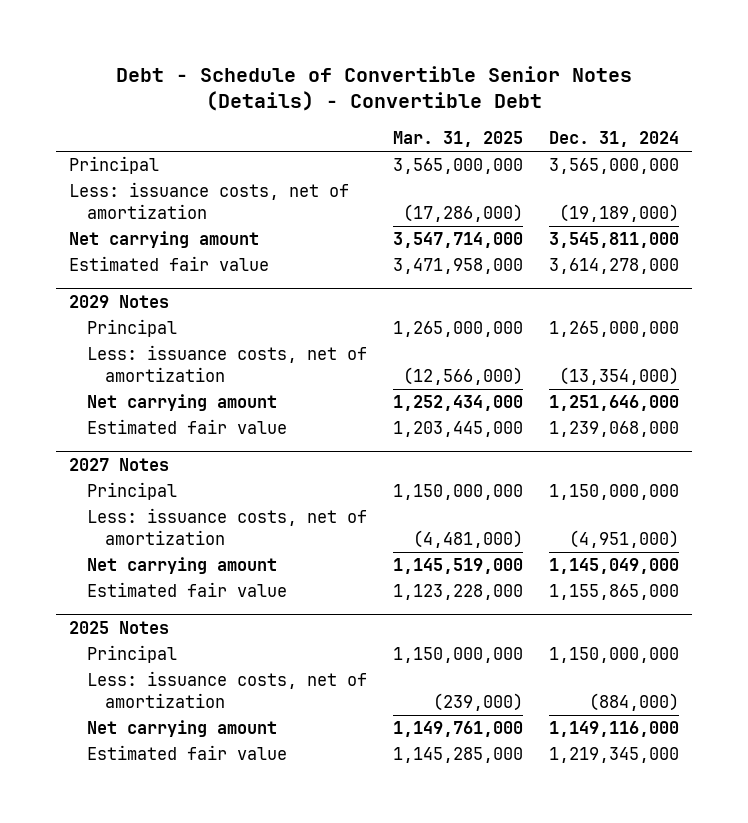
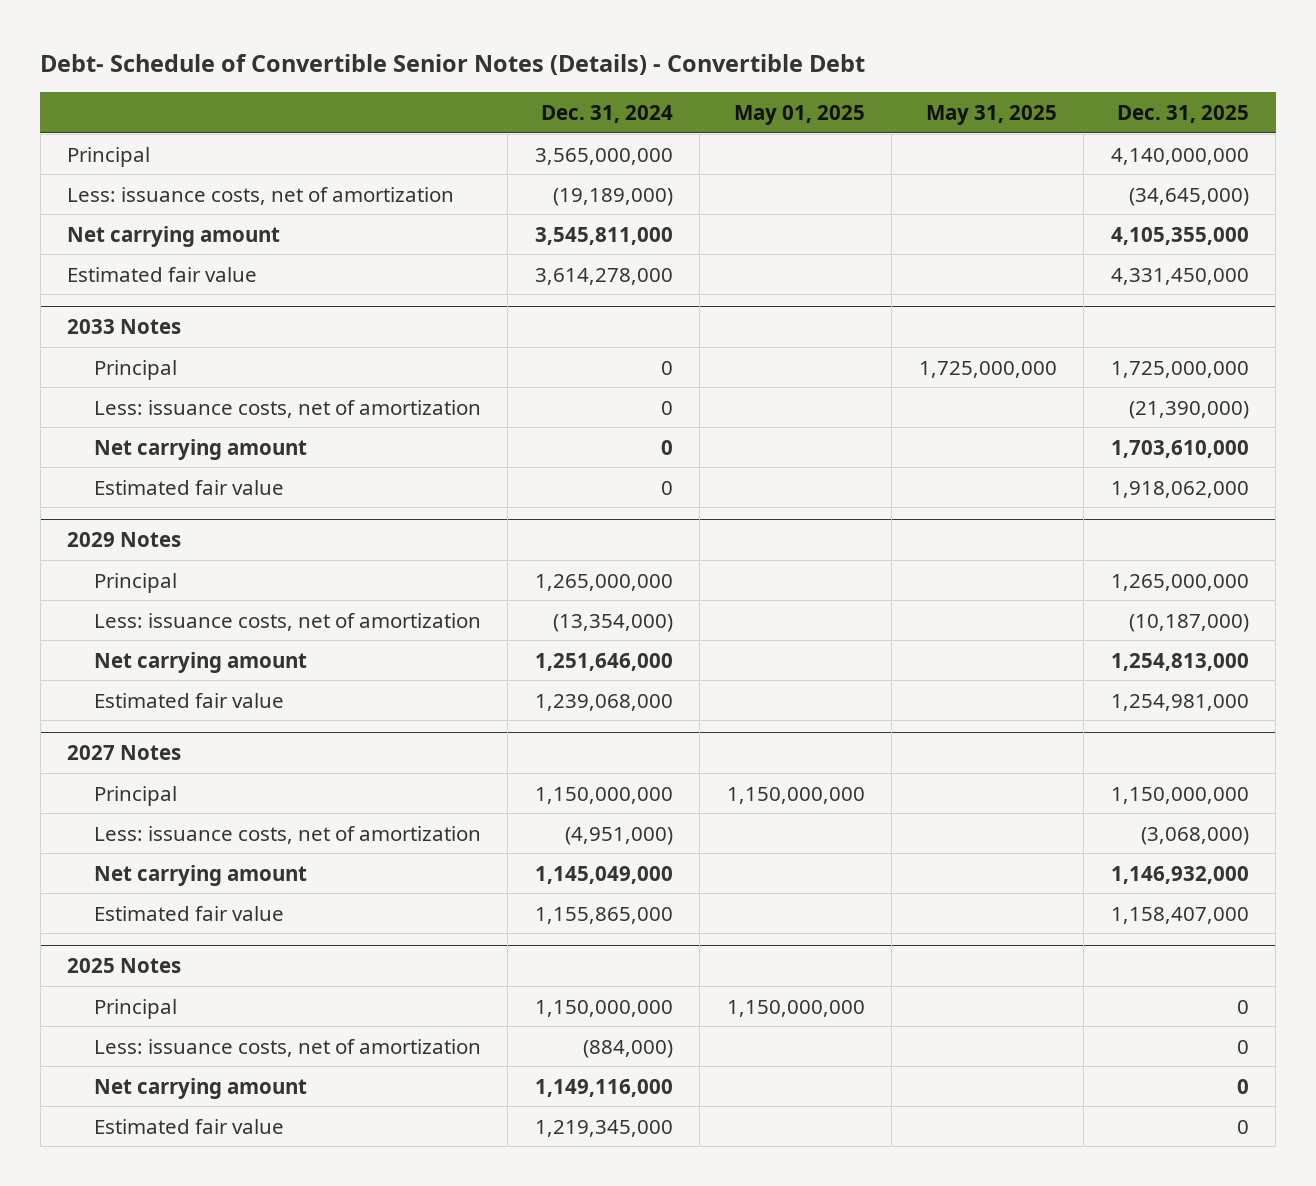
- Debt - Schedule of Convertible Senior Notes (Details) - Convertible Debt
+ Debt- Schedule of Convertible Senior Notes (Details) - Convertible Debt
- | Mar. 31, 2025 | Dec. 31, 2024
+ | Dec. 31, 2024 | May 01, 2025 | May 31, 2025 | Dec. 31, 2025
+ 2033 Notes
+ Principal | 0 | | 1,725,000,000 | 1,725,000,000
+ Less: issuance costs, net of amortization | 0 | | | (21,390,000)
+ Net carrying amount | 0 | | | 1,703,610,000
+ Estimated fair value | 0 | | | 1,918,062,000

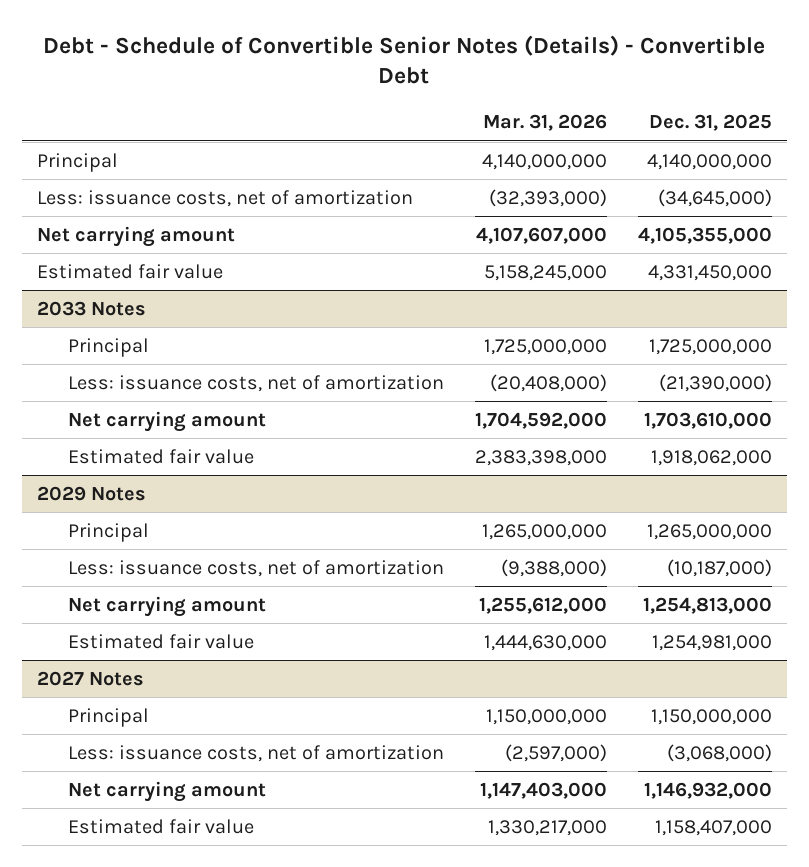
- Debt- Schedule of Convertible Senior Notes (Details) - Convertible Debt
+ Debt - Schedule of Convertible Senior Notes (Details) - Convertible Debt
- | Dec. 31, 2024 | May 01, 2025 | May 31, 2025 | Dec. 31, 2025
+ | Mar. 31, 2026 | Dec. 31, 2025
- 2025 Notes
- Principal | 1,150,000,000 | 1,150,000,000 | | 0
- Less: issuance costs, net of amortization | (884,000) | | | 0
- Net carrying amount | 1,149,116,000 | | | 0
- Estimated fair value | 1,219,345,000 | | | 0

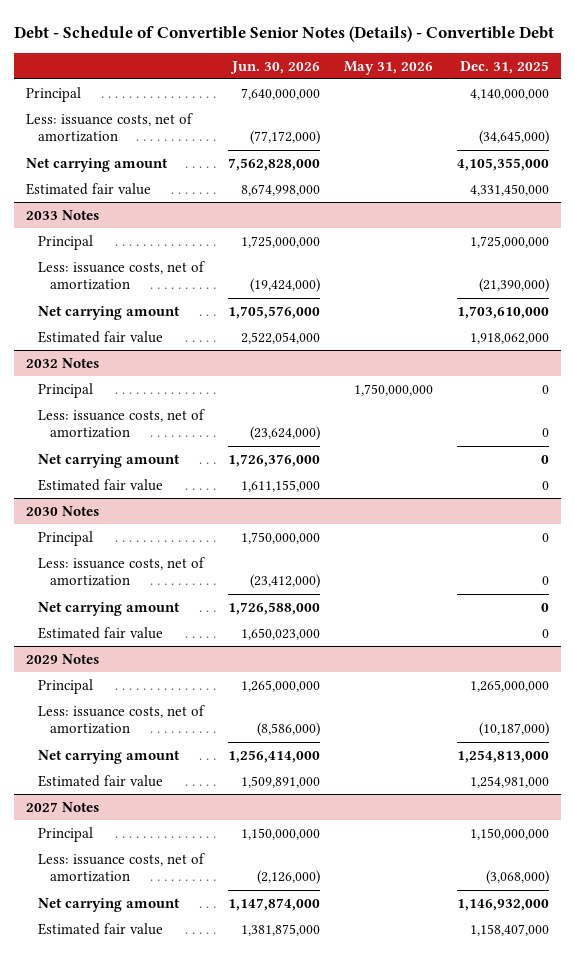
- | Mar. 31, 2026 | Dec. 31, 2025
+ | Jun. 30, 2026 | May 31, 2026 | Dec. 31, 2025
+ 2032 Notes
+ Principal | | 1,750,000,000 | 0
+ Less: issuance costs, net of amortization | (23,624,000) | | 0
+ Net carrying amount | 1,726,376,000 | | 0
+ Estimated fair value | 1,611,155,000 | | 0
+ 2030 Notes
+ Principal | 1,750,000,000 | | 0
+ Less: issuance costs, net of amortization | (23,412,000) | | 0
+ Net carrying amount | 1,726,588,000 | | 0
+ Estimated fair value | 1,650,023,000 | | 0

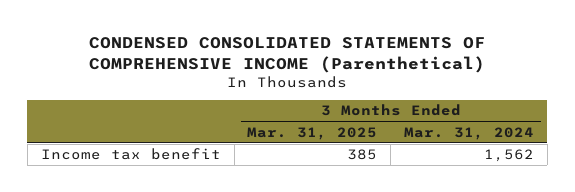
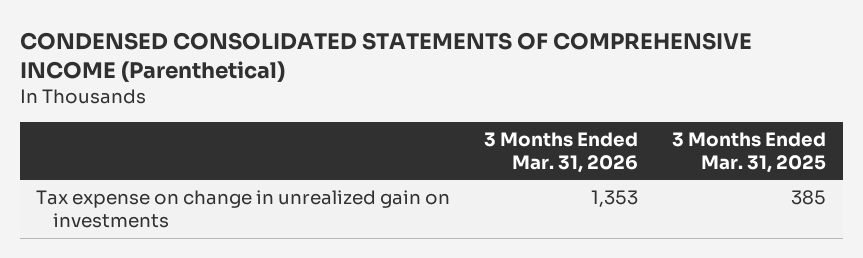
- | 3 Months Ended Mar. 31, 2025 | 3 Months Ended Mar. 31, 2024
+ | 3 Months Ended Mar. 31, 2026 | 3 Months Ended Mar. 31, 2025
- Income tax benefit | 385 | 1,562
+ Tax expense on change in unrealized gain on investments | 1,353 | 385

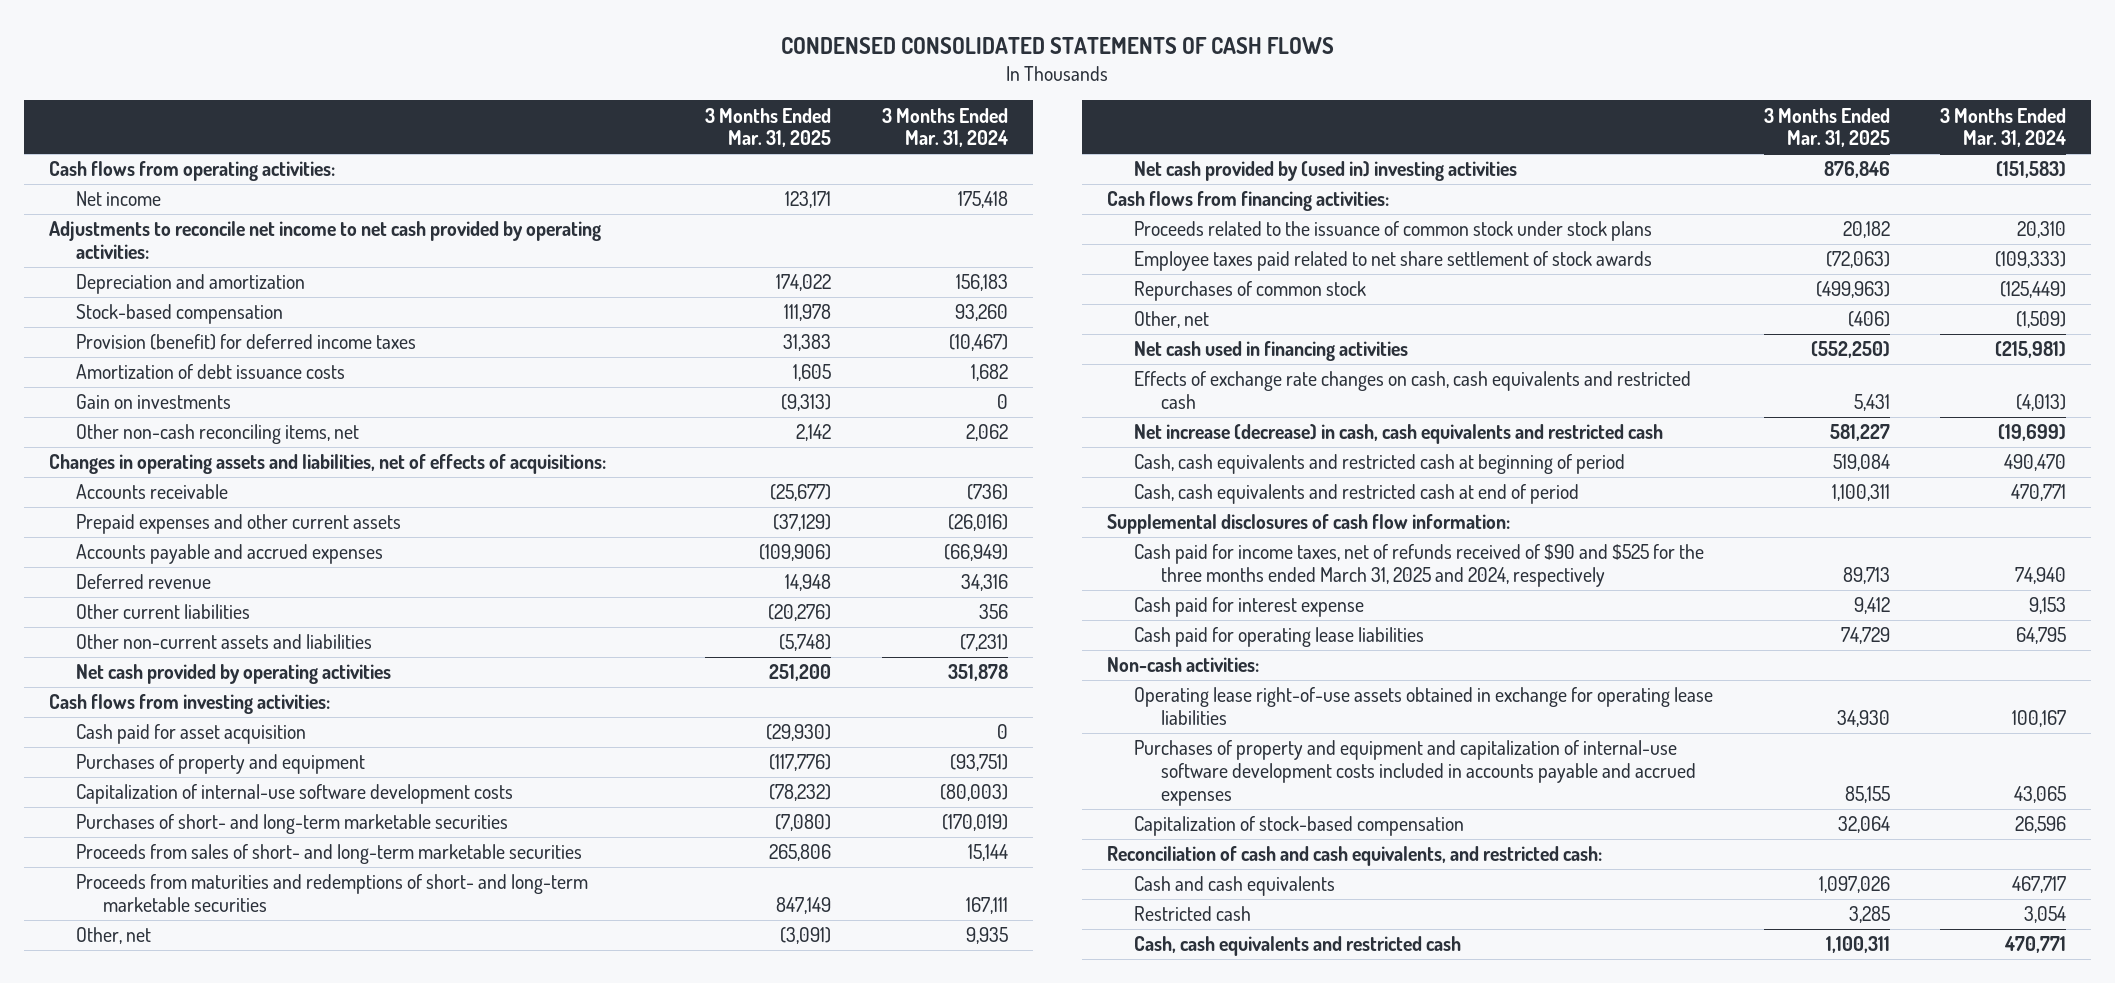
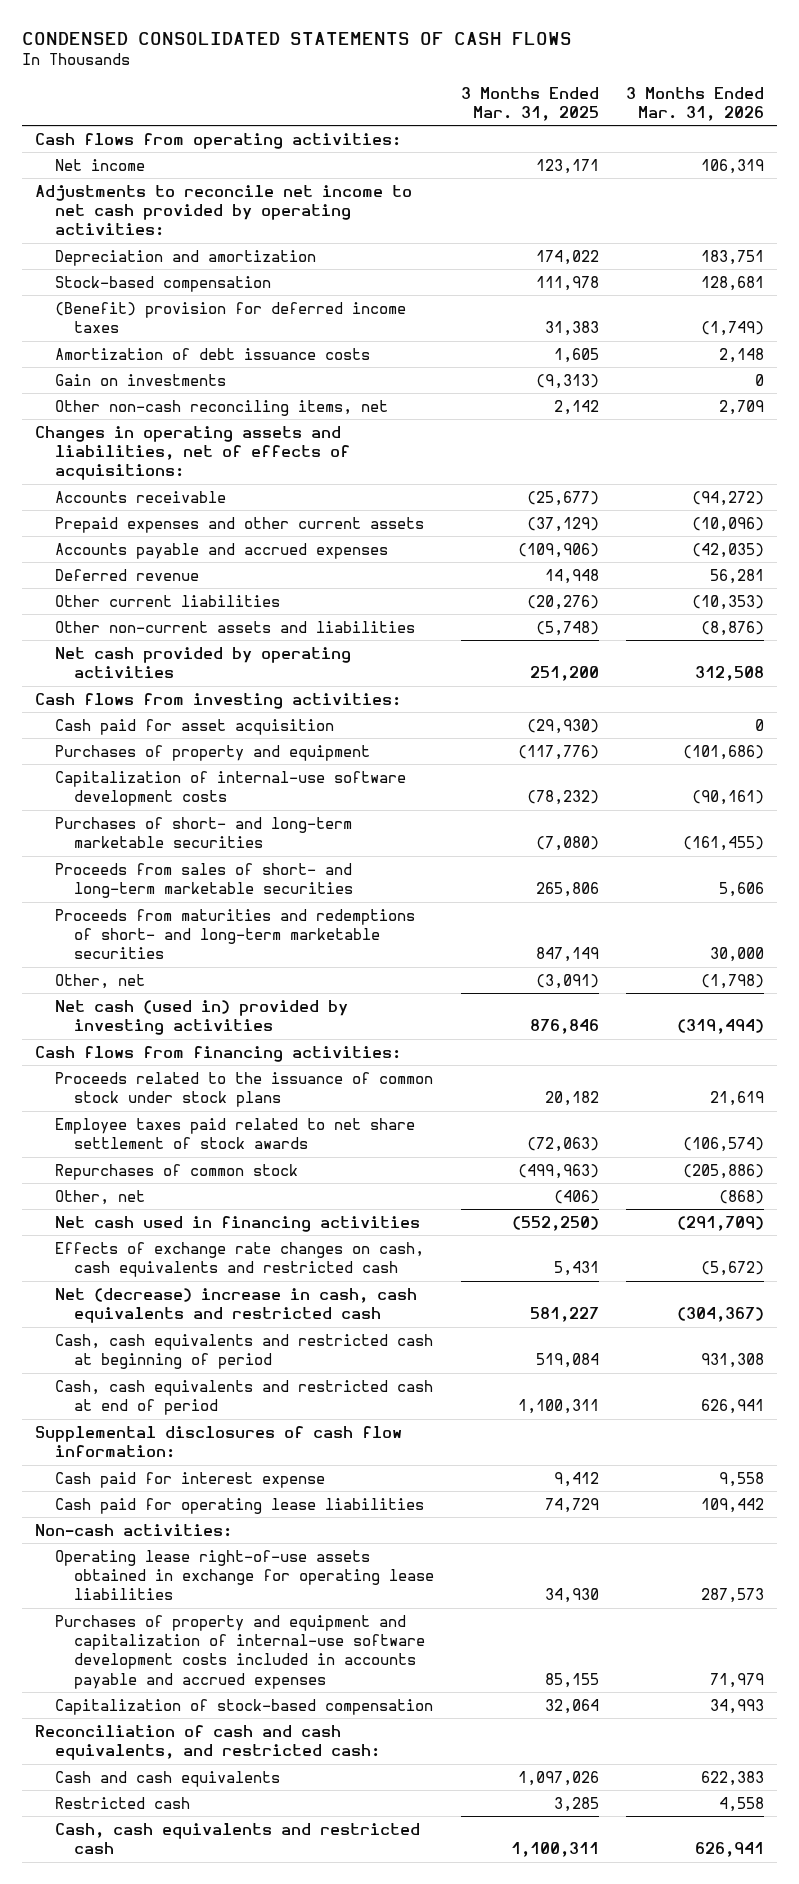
- | 3 Months Ended Mar. 31, 2025 | 3 Months Ended Mar. 31, 2024
+ | 3 Months Ended Mar. 31, 2025 | 3 Months Ended Mar. 31, 2026
- Provision (benefit) for deferred income taxes | 31,383 | (10,467)
+ (Benefit) provision for deferred income taxes | 31,383 | (1,749)
- Net cash provided by (used in) investing activities | 876,846 | (151,583)
+ Net cash (used in) provided by investing activities | 876,846 | (319,494)
- Net increase (decrease) in cash, cash equivalents and restricted cash | 581,227 | (19,699)
+ Net (decrease) increase in cash, cash equivalents and restricted cash | 581,227 | (304,367)
- Cash paid for income taxes, net of refunds received of $90 and $525 for the three months ended March 31, 2025 and 2024, respectively | 89,713 | 74,940

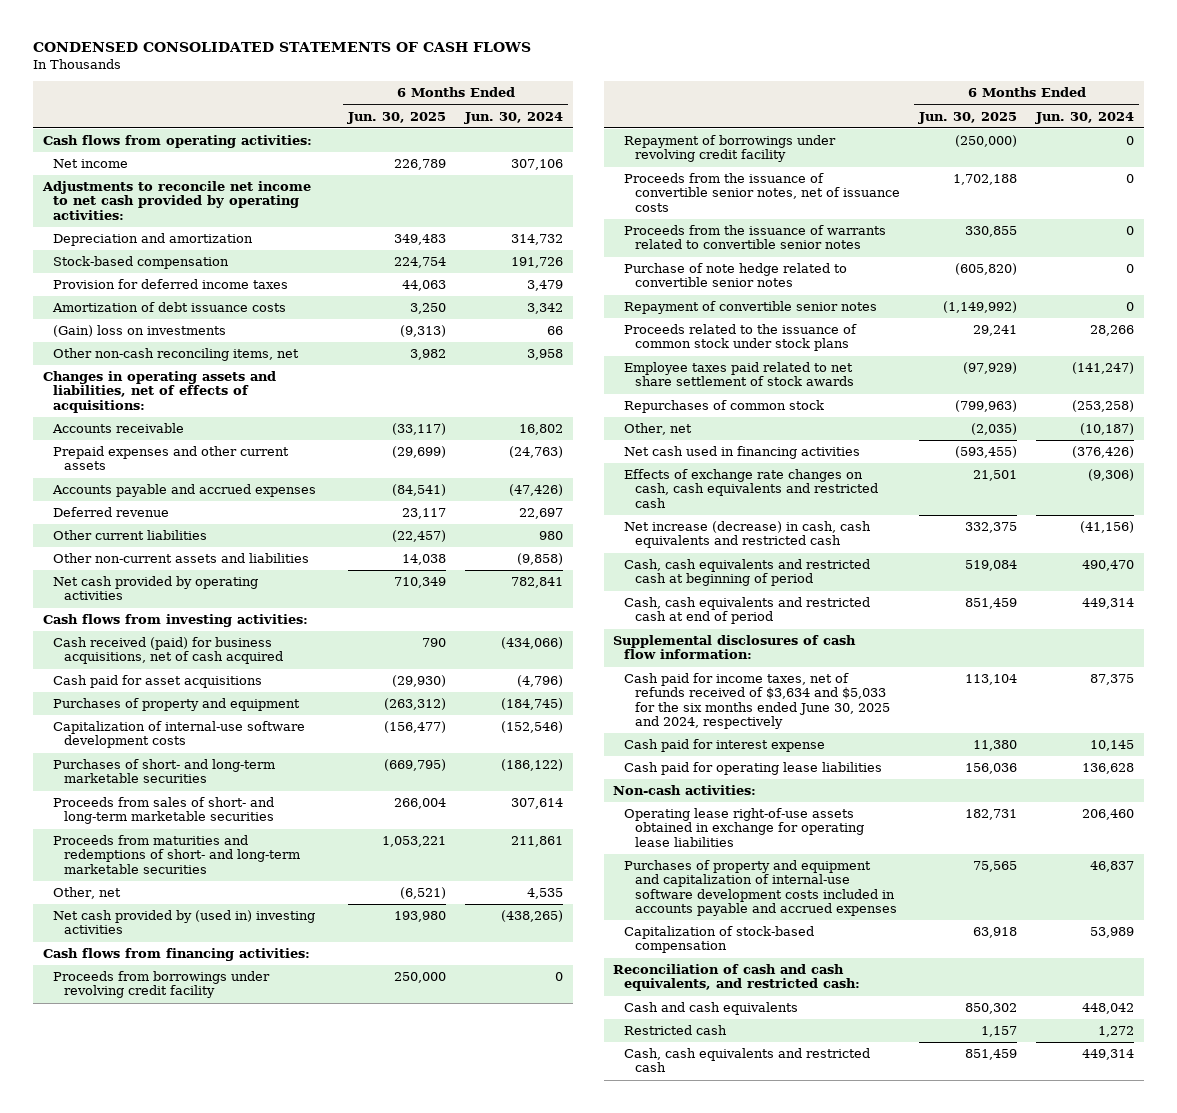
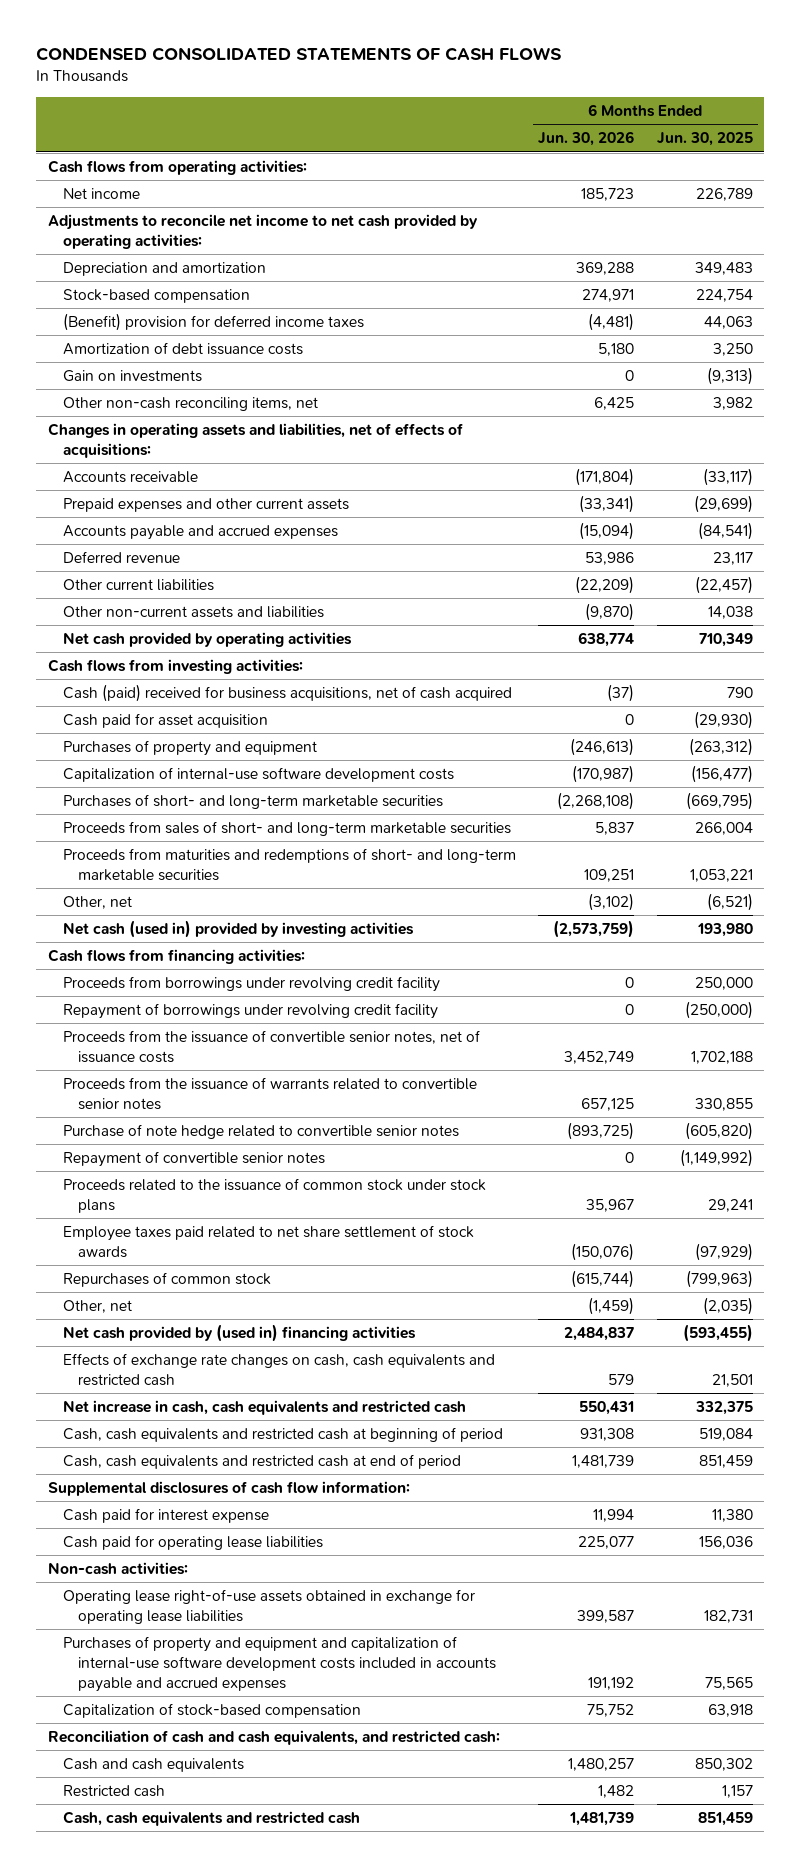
- | 6 Months Ended Jun. 30, 2025 | 6 Months Ended Jun. 30, 2024
+ | 6 Months Ended Jun. 30, 2026 | 6 Months Ended Jun. 30, 2025
- Provision for deferred income taxes | 44,063 | 3,479
+ (Benefit) provision for deferred income taxes | (4,481) | 44,063
- (Gain) loss on investments | (9,313) | 66
+ Gain on investments | 0 | (9,313)
- Cash received (paid) for business acquisitions, net of cash acquired | 790 | (434,066)
- Cash paid for asset acquisitions | (29,930) | (4,796)
+ Cash (paid) received for business acquisitions, net of cash acquired | (37) | 790
+ Cash paid for asset acquisition | 0 | (29,930)
- Net cash provided by (used in) investing activities | 193,980 | (438,265)
+ Net cash (used in) provided by investing activities | (2,573,759) | 193,980
- Net cash used in financing activities | (593,455) | (376,426)
+ Net cash provided by (used in) financing activities | 2,484,837 | (593,455)
- Net increase (decrease) in cash, cash equivalents and restricted cash | 332,375 | (41,156)
+ Net increase in cash, cash equivalents and restricted cash | 550,431 | 332,375
- Cash paid for income taxes, net of refunds received of $3,634 and $5,033 for the six months ended June 30, 2025 and 2024, respectively | 113,104 | 87,375

